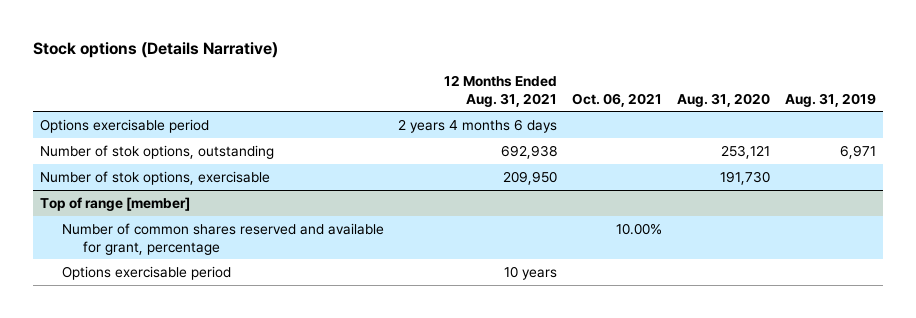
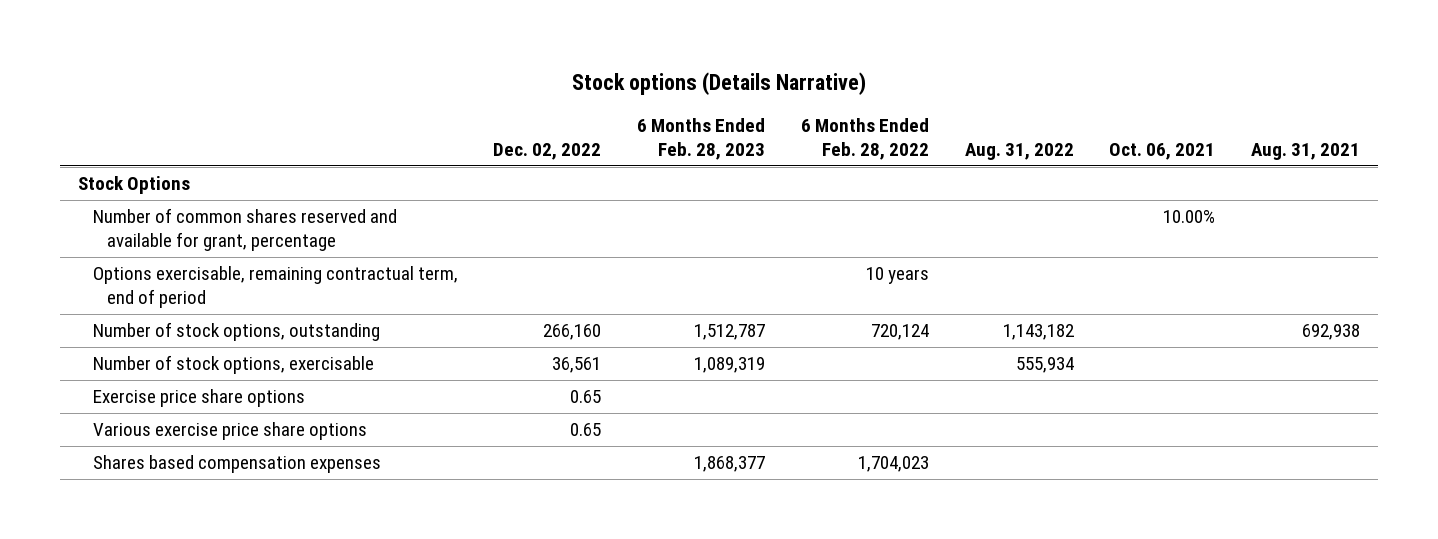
- | 12 Months Ended Aug. 31, 2021 | Oct. 06, 2021 | Aug. 31, 2020 | Aug. 31, 2019
+ | Dec. 02, 2022 | 6 Months Ended Feb. 28, 2023 | 6 Months Ended Feb. 28, 2022 | Aug. 31, 2022 | Oct. 06, 2021 | Aug. 31, 2021
- Options exercisable period | 2 years 4 months 6 days | | |
- Number of stok options, outstanding | 692,938 | | 253,121 | 6,971
- Number of stok options, exercisable | 209,950 | | 191,730 |
- Top of range [member]
- Number of common shares reserved and available for grant, percentage | | 10.00% | |
- Options exercisable period | 10 years | | |
+ Stock Options
+ Number of common shares reserved and available for grant, percentage | | | | | 10.00% |
+ Options exercisable, remaining contractual term, end of period | | | 10 years | | |
+ Number of stock options, outstanding | 266,160 | 1,512,787 | 720,124 | 1,143,182 | | 692,938
+ Number of stock options, exercisable | 36,561 | 1,089,319 | | 555,934 | |
+ Exercise price share options | 0.65 | | | | |
+ Various exercise price share options | 0.65 | | | | |
+ Shares based compensation expenses | | 1,868,377 | 1,704,023 | | |

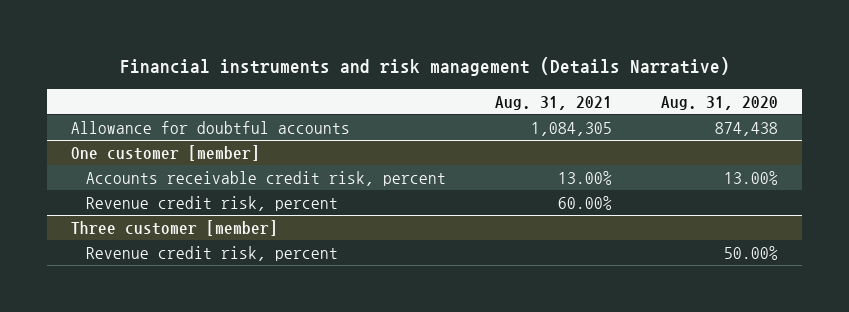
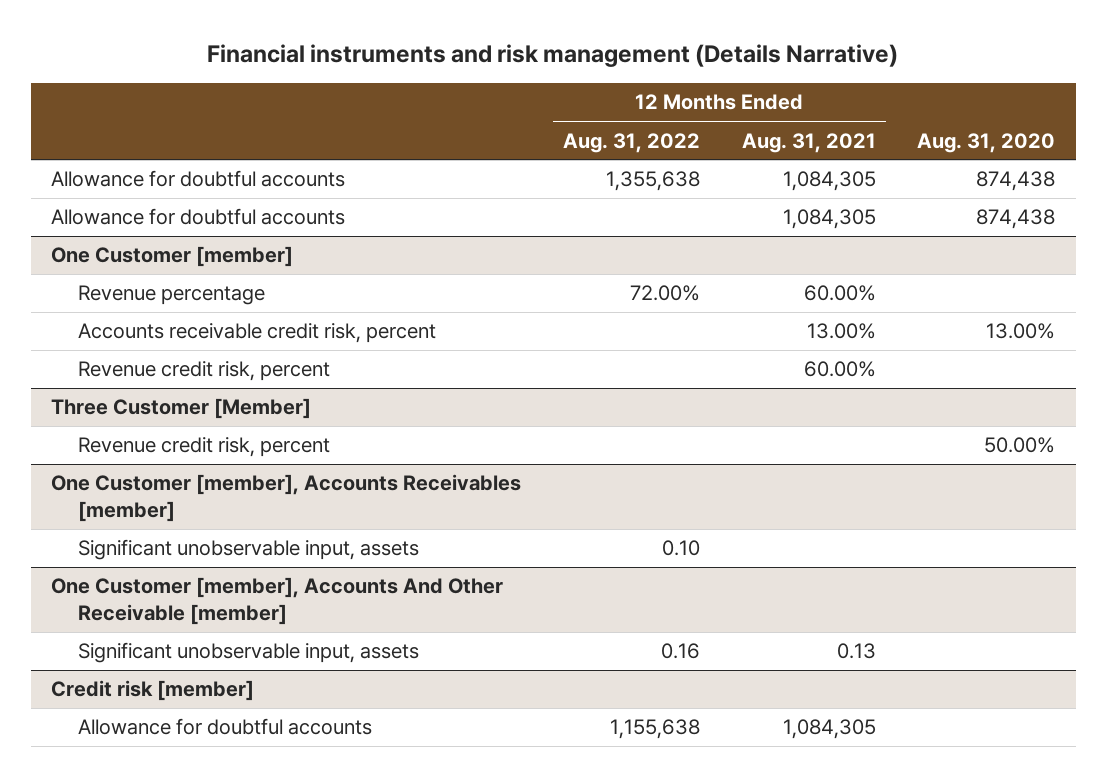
- | Aug. 31, 2021 | Aug. 31, 2020
+ | 12 Months Ended Aug. 31, 2022 | 12 Months Ended Aug. 31, 2021 | Aug. 31, 2020
- One customer [member]
+ Allowance for doubtful accounts | | 1,084,305 | 874,438
+ One Customer [member]
+ Revenue percentage | 72.00% | 60.00% |
- Three customer [member]
+ Three Customer [Member]
+ One Customer [member], Accounts Receivables [member]
+ Significant unobservable input, assets | 0.10 | |
+ One Customer [member], Accounts And Other Receivable [member]
+ Significant unobservable input, assets | 0.16 | 0.13 |
+ Credit risk [member]
+ Allowance for doubtful accounts | 1,155,638 | 1,084,305 |

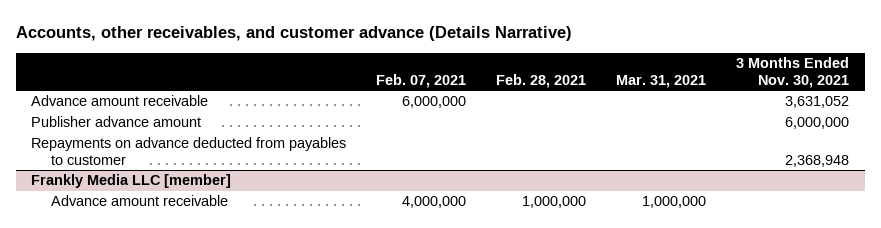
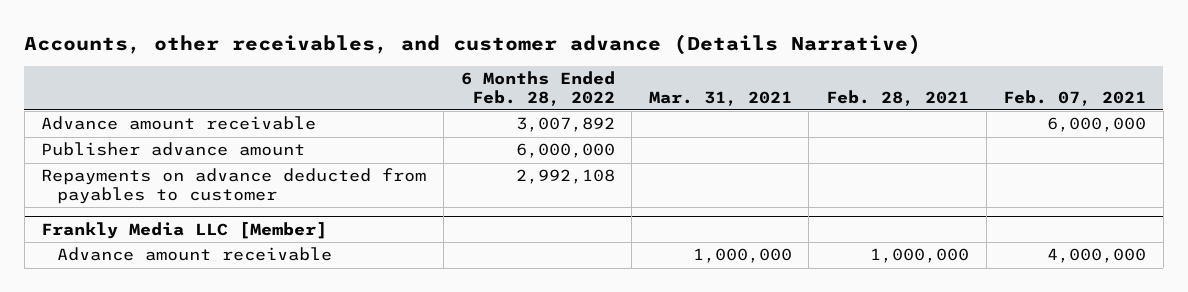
- | Feb. 07, 2021 | Feb. 28, 2021 | Mar. 31, 2021 | 3 Months Ended Nov. 30, 2021
+ | 6 Months Ended Feb. 28, 2022 | Mar. 31, 2021 | Feb. 28, 2021 | Feb. 07, 2021
- Frankly Media LLC [member]
+ Frankly Media LLC [Member]

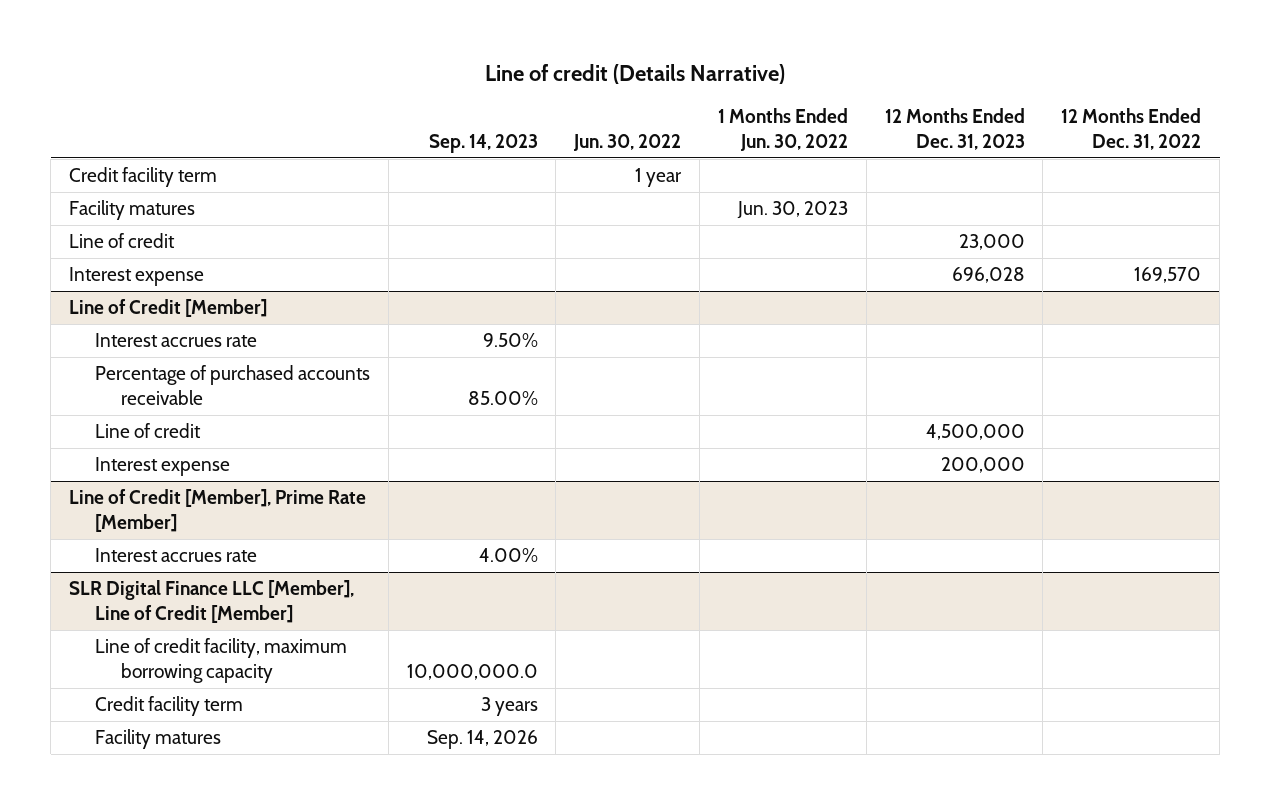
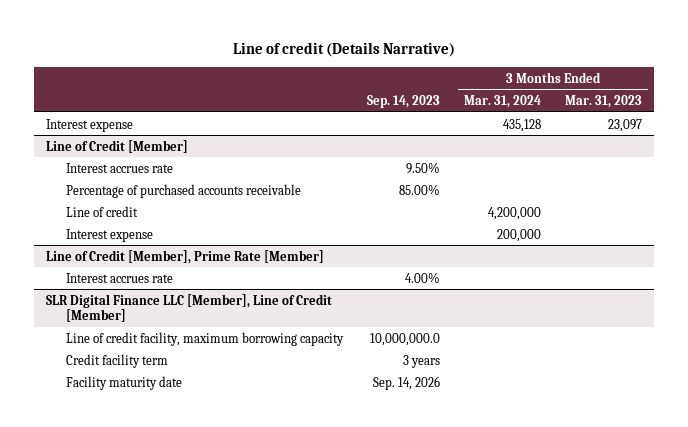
- | Sep. 14, 2023 | Jun. 30, 2022 | 1 Months Ended Jun. 30, 2022 | 12 Months Ended Dec. 31, 2023 | 12 Months Ended Dec. 31, 2022
+ | Sep. 14, 2023 | 3 Months Ended Mar. 31, 2024 | 3 Months Ended Mar. 31, 2023
- Credit facility term | | 1 year | | |
- Facility matures | | | Jun. 30, 2023 | |
- Line of credit | | | | 23,000 |
@ SLR Digital Finance LLC [Member], Line of Credit [Member]
- Facility matures | Sep. 14, 2026 | | | |
+ Facility maturity date | Sep. 14, 2026 | |

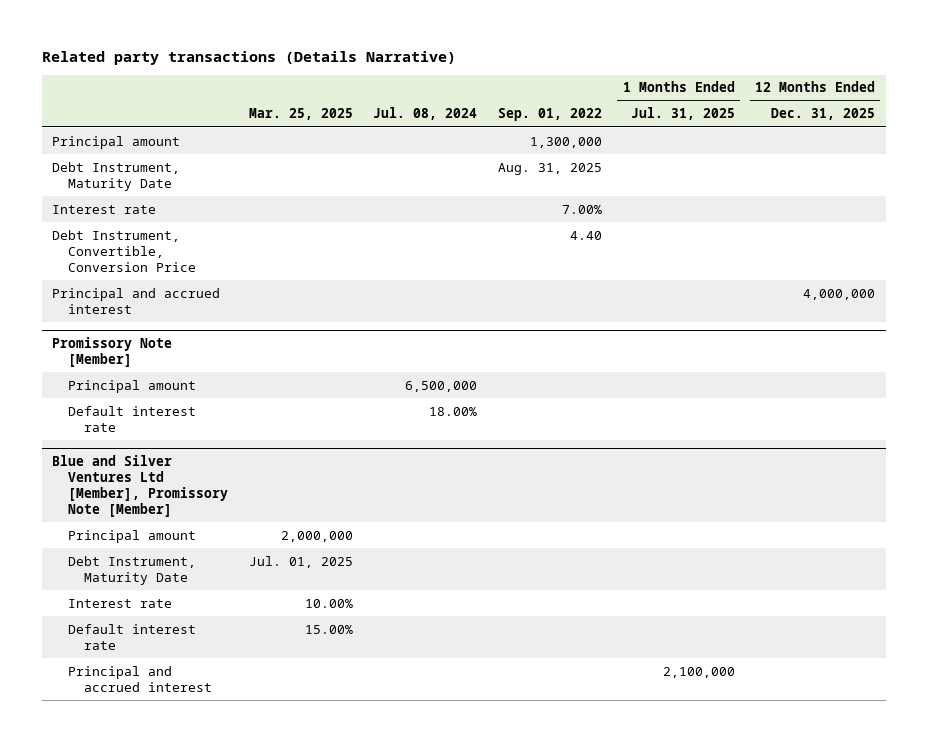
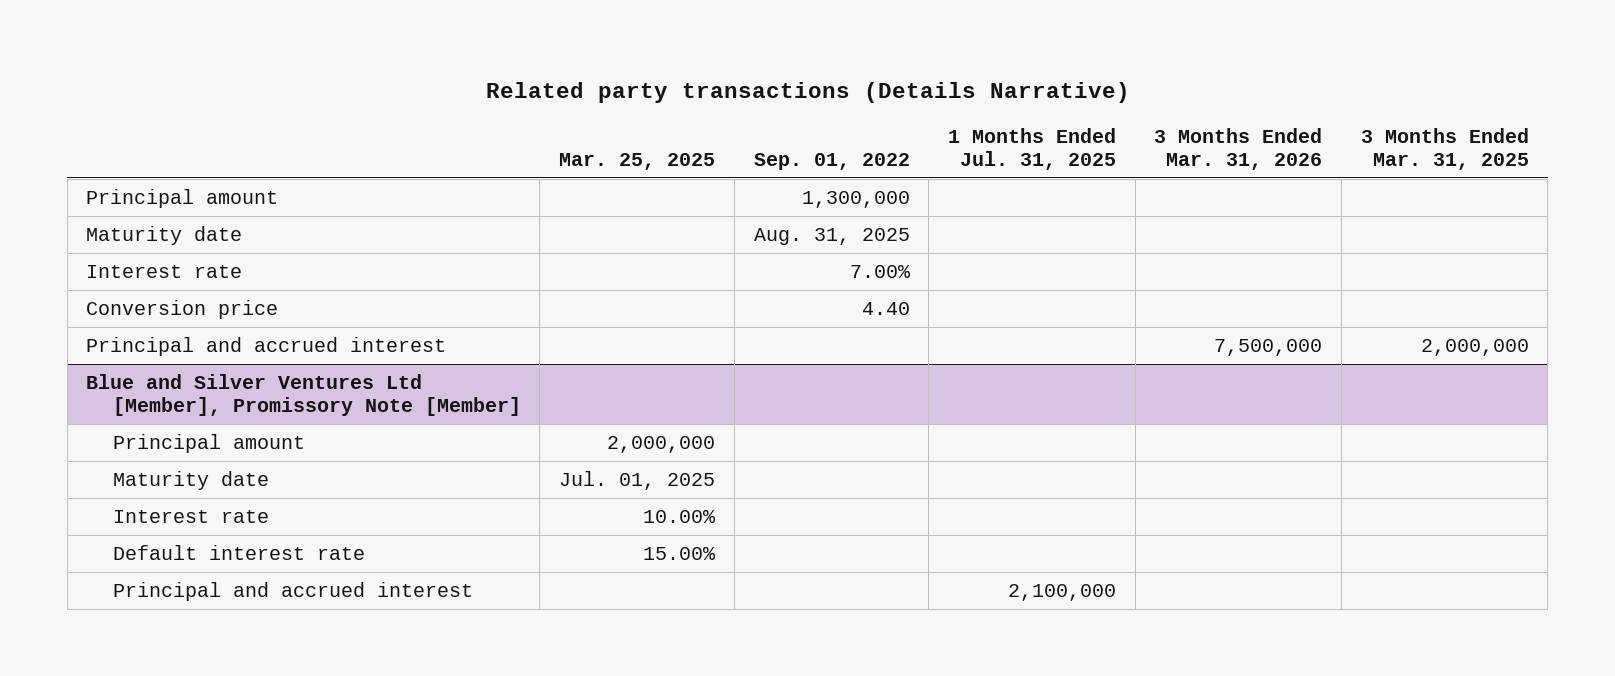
- | Mar. 25, 2025 | Jul. 08, 2024 | Sep. 01, 2022 | 1 Months Ended Jul. 31, 2025 | 12 Months Ended Dec. 31, 2025
+ | Mar. 25, 2025 | Sep. 01, 2022 | 1 Months Ended Jul. 31, 2025 | 3 Months Ended Mar. 31, 2026 | 3 Months Ended Mar. 31, 2025
- Debt Instrument, Maturity Date | | | Aug. 31, 2025 | |
+ Maturity date | | Aug. 31, 2025 | | |
- Debt Instrument, Convertible, Conversion Price | | | 4.40 | |
+ Conversion price | | 4.40 | | |
- Promissory Note [Member]
- Principal amount | | 6,500,000 | | |
- Default interest rate | | 18.00% | | |
@ Blue and Silver Ventures Ltd [Member], Promissory Note [Member]
- Debt Instrument, Maturity Date | Jul. 01, 2025 | | | |
+ Maturity date | Jul. 01, 2025 | | | |

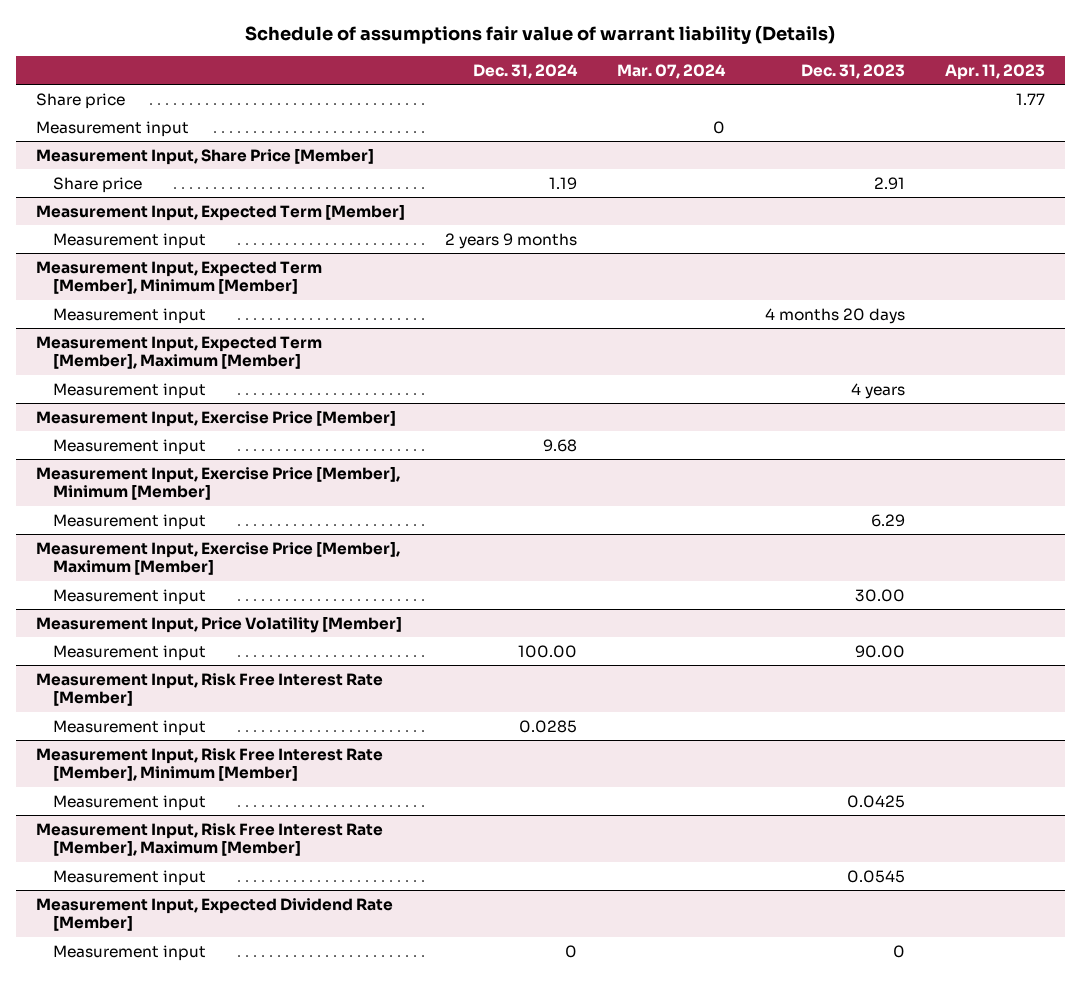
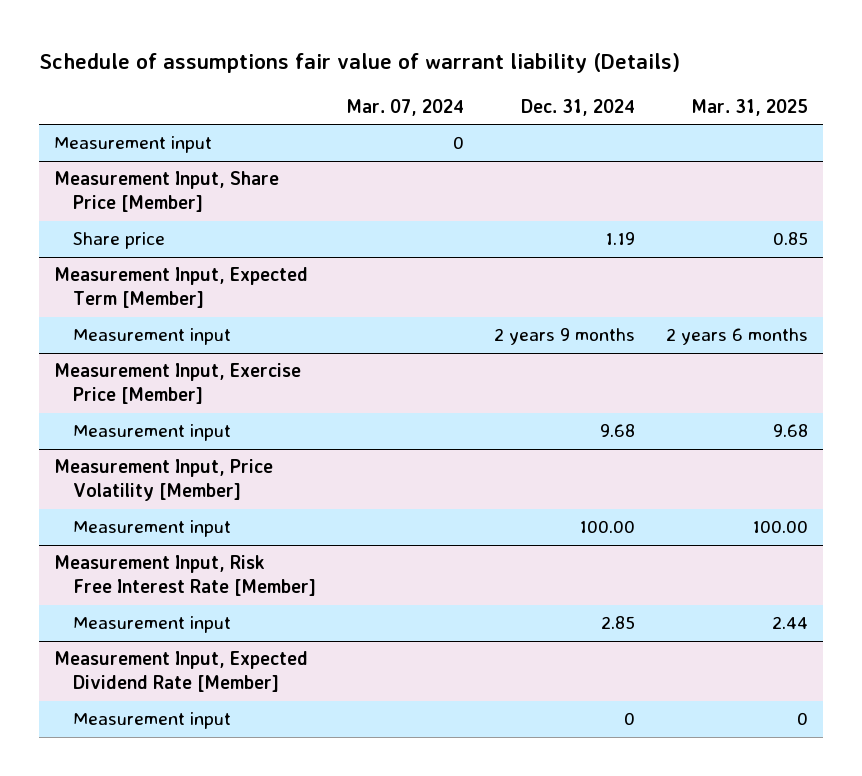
- | Dec. 31, 2024 | Mar. 07, 2024 | Dec. 31, 2023 | Apr. 11, 2023
+ | Mar. 07, 2024 | Dec. 31, 2024 | Mar. 31, 2025
- Share price | | | | 1.77
- Measurement Input, Expected Term [Member], Minimum [Member]
- Measurement input | | | 4 months 20 days |
- Measurement Input, Expected Term [Member], Maximum [Member]
- Measurement input | | | 4 years |
- Measurement Input, Exercise Price [Member], Minimum [Member]
- Measurement input | | | 6.29 |
- Measurement Input, Exercise Price [Member], Maximum [Member]
- Measurement input | | | 30.00 |
@ Measurement Input, Risk Free Interest Rate [Member]
- Measurement input | 0.0285 | | |
- Measurement Input, Risk Free Interest Rate [Member], Minimum [Member]
- Measurement input | | | 0.0425 |
- Measurement Input, Risk Free Interest Rate [Member], Maximum [Member]
- Measurement input | | | 0.0545 |
@ Measurement Input, Risk Free Interest Rate [Member]
+ Measurement input | | 2.85 | 2.44

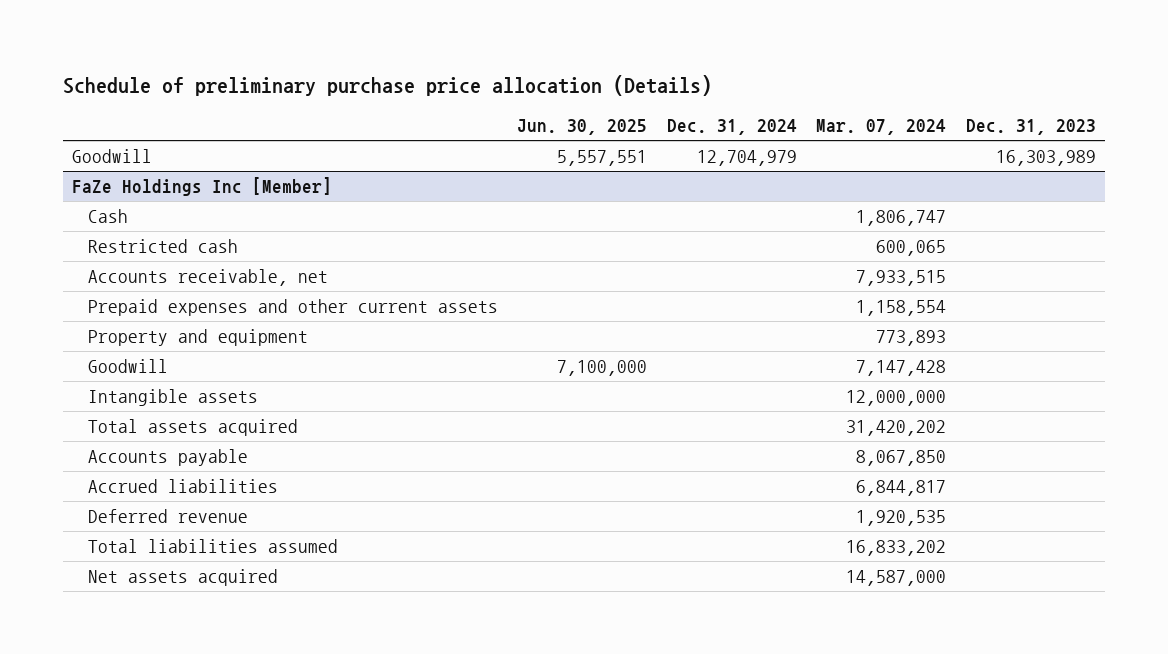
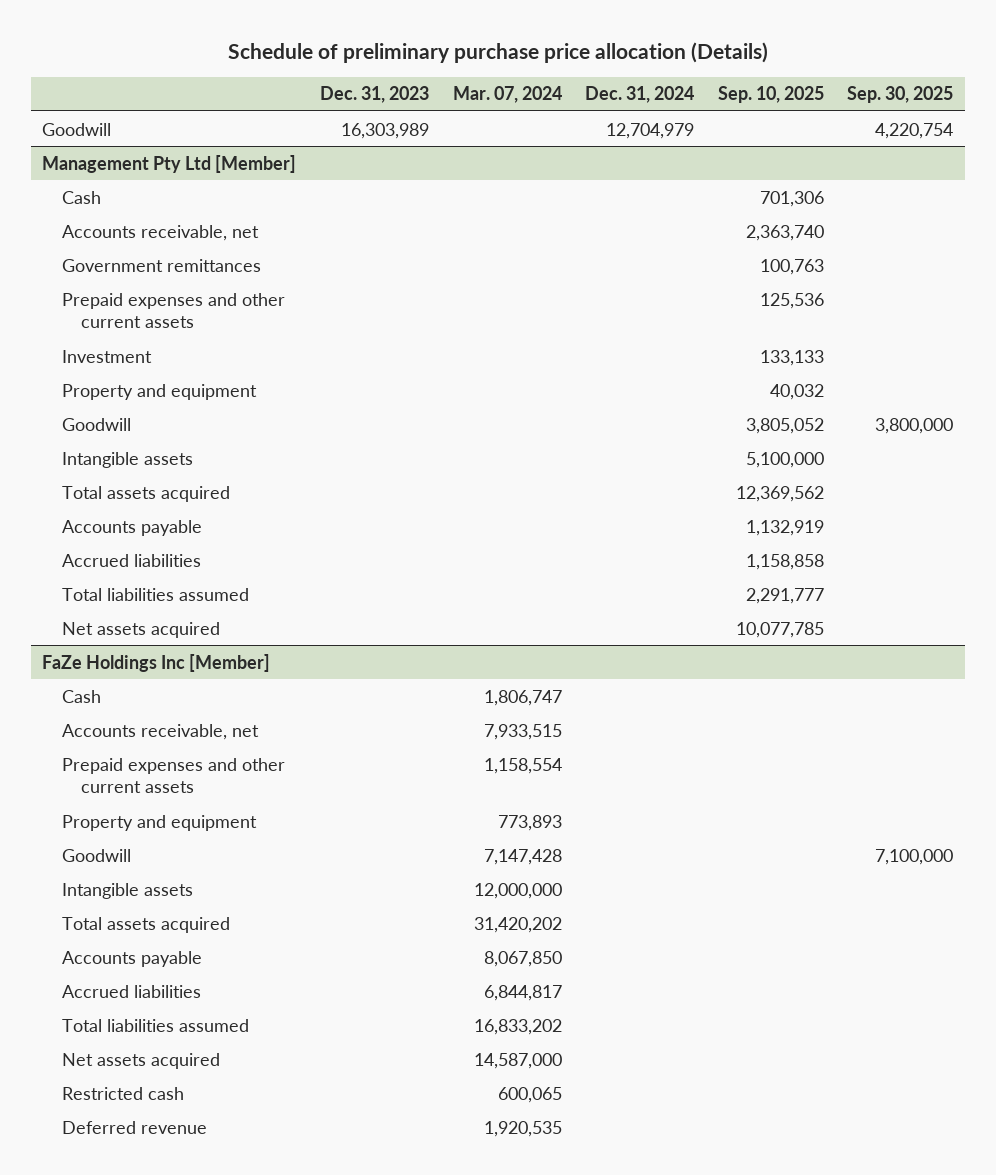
- | Jun. 30, 2025 | Dec. 31, 2024 | Mar. 07, 2024 | Dec. 31, 2023
+ | Dec. 31, 2023 | Mar. 07, 2024 | Dec. 31, 2024 | Sep. 10, 2025 | Sep. 30, 2025
+ Management Pty Ltd [Member]
+ Cash | | | | 701,306 |
+ Accounts receivable, net | | | | 2,363,740 |
+ Government remittances | | | | 100,763 |
+ Prepaid expenses and other current assets | | | | 125,536 |
+ Investment | | | | 133,133 |
+ Property and equipment | | | | 40,032 |
+ Goodwill | | | | 3,805,052 | 3,800,000
+ Intangible assets | | | | 5,100,000 |
+ Total assets acquired | | | | 12,369,562 |
+ Accounts payable | | | | 1,132,919 |
+ Accrued liabilities | | | | 1,158,858 |
+ Total liabilities assumed | | | | 2,291,777 |
+ Net assets acquired | | | | 10,077,785 |
@ FaZe Holdings Inc [Member]
moved down: Restricted cash | | 600,065 | | |
moved down: Deferred revenue | | 1,920,535 | | |

